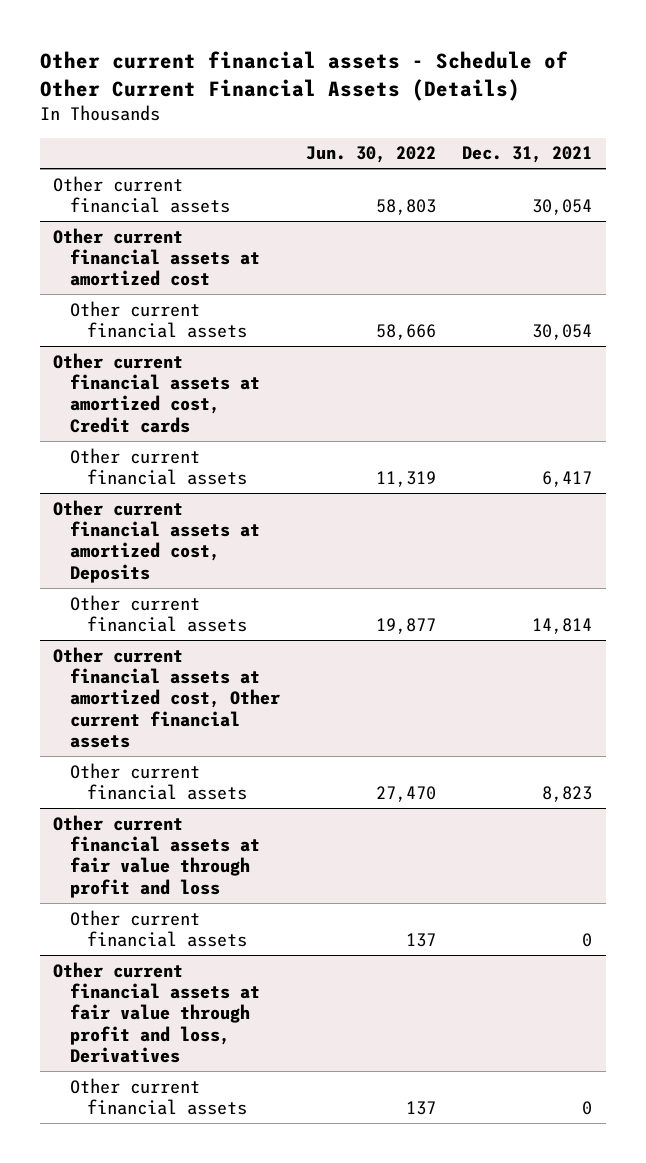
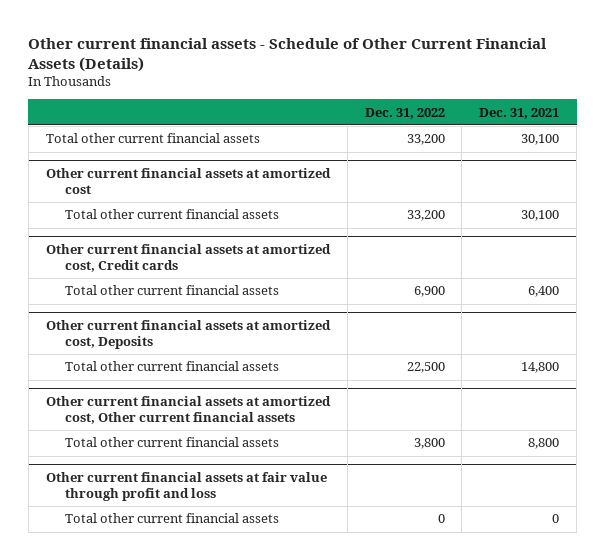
- | Jun. 30, 2022 | Dec. 31, 2021
+ | Dec. 31, 2022 | Dec. 31, 2021
- Other current financial assets | 58,803 | 30,054
+ Total other current financial assets | 33,200 | 30,100
@ Other current financial assets at amortized cost
- Other current financial assets | 58,666 | 30,054
+ Total other current financial assets | 33,200 | 30,100
@ Other current financial assets at amortized cost, Credit cards
- Other current financial assets | 11,319 | 6,417
+ Total other current financial assets | 6,900 | 6,400
@ Other current financial assets at amortized cost, Deposits
- Other current financial assets | 19,877 | 14,814
+ Total other current financial assets | 22,500 | 14,800
@ Other current financial assets at amortized cost, Other current financial assets
- Other current financial assets | 27,470 | 8,823
+ Total other current financial assets | 3,800 | 8,800
@ Other current financial assets at fair value through profit and loss
- Other current financial assets | 137 | 0
- Other current financial assets at fair value through profit and loss, Derivatives
- Other current financial assets | 137 | 0
@ Other current financial assets at fair value through profit and loss
+ Total other current financial assets | 0 | 0

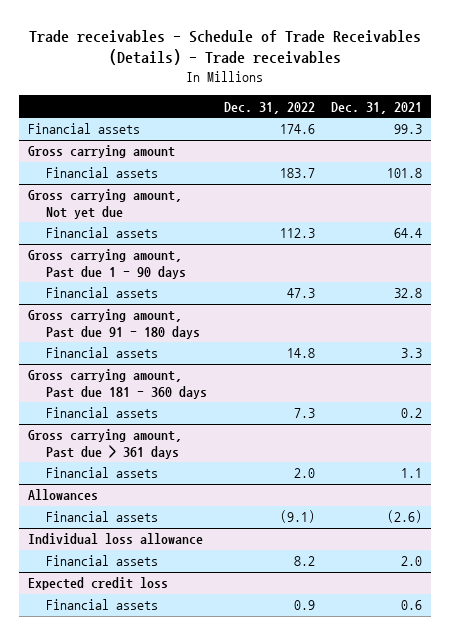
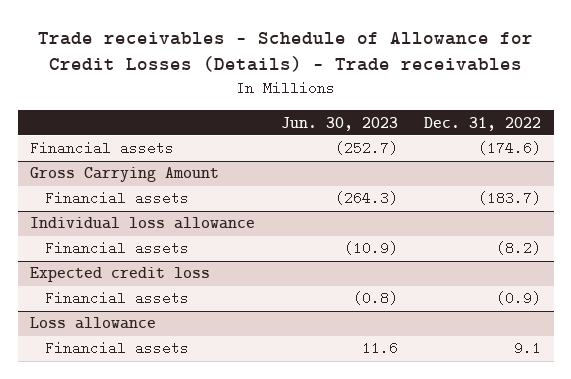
- Trade receivables - Schedule of Trade Receivables (Details) - Trade receivables
+ Trade receivables - Schedule of Allowance for Credit Losses (Details) - Trade receivables
- | Dec. 31, 2022 | Dec. 31, 2021
+ | Jun. 30, 2023 | Dec. 31, 2022
- Financial assets | 174.6 | 99.3
- Gross carrying amount
- Financial assets | 183.7 | 101.8
- Gross carrying amount, Not yet due
- Financial assets | 112.3 | 64.4
- Gross carrying amount, Past due 1 - 90 days
- Financial assets | 47.3 | 32.8
- Gross carrying amount, Past due 91 - 180 days
- Financial assets | 14.8 | 3.3
- Gross carrying amount, Past due 181 - 360 days
- Financial assets | 7.3 | 0.2
- Gross carrying amount, Past due > 361 days
- Financial assets | 2.0 | 1.1
- Allowances
- Financial assets | (9.1) | (2.6)
+ Financial assets | (252.7) | (174.6)
+ Gross Carrying Amount
+ Financial assets | (264.3) | (183.7)
@ Individual loss allowance
- Financial assets | 8.2 | 2.0
+ Financial assets | (10.9) | (8.2)
@ Expected credit loss
- Financial assets | 0.9 | 0.6
+ Financial assets | (0.8) | (0.9)
+ Loss allowance
+ Financial assets | 11.6 | 9.1

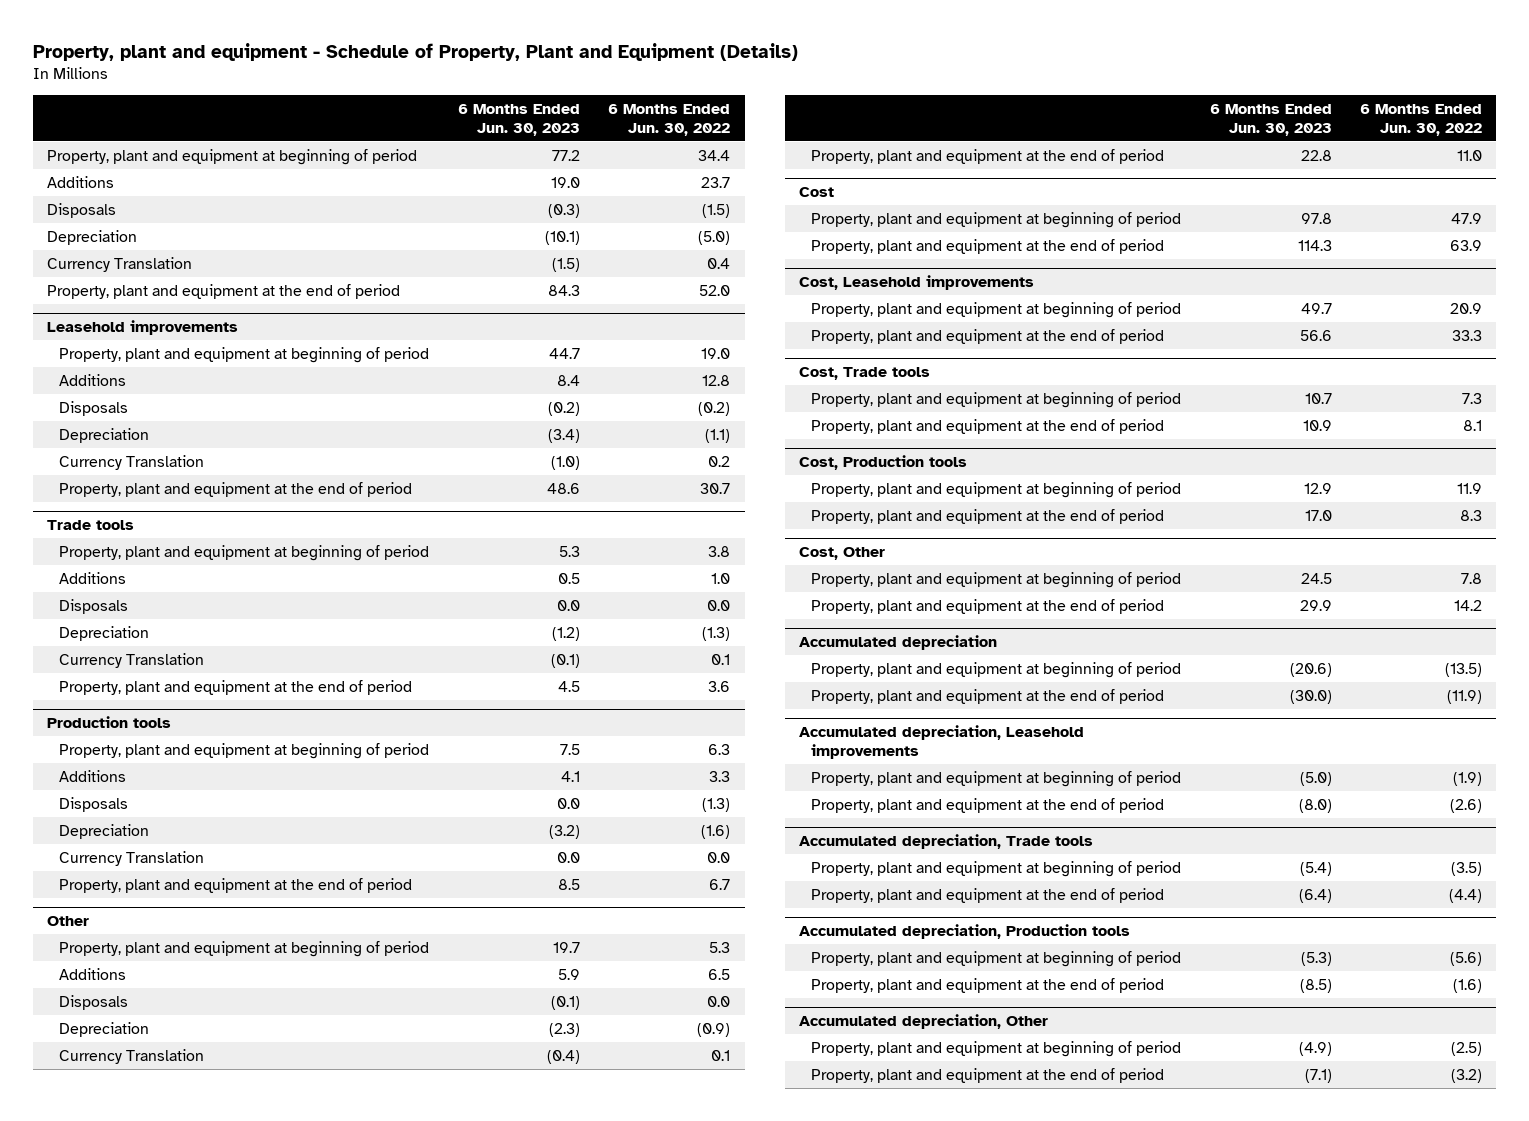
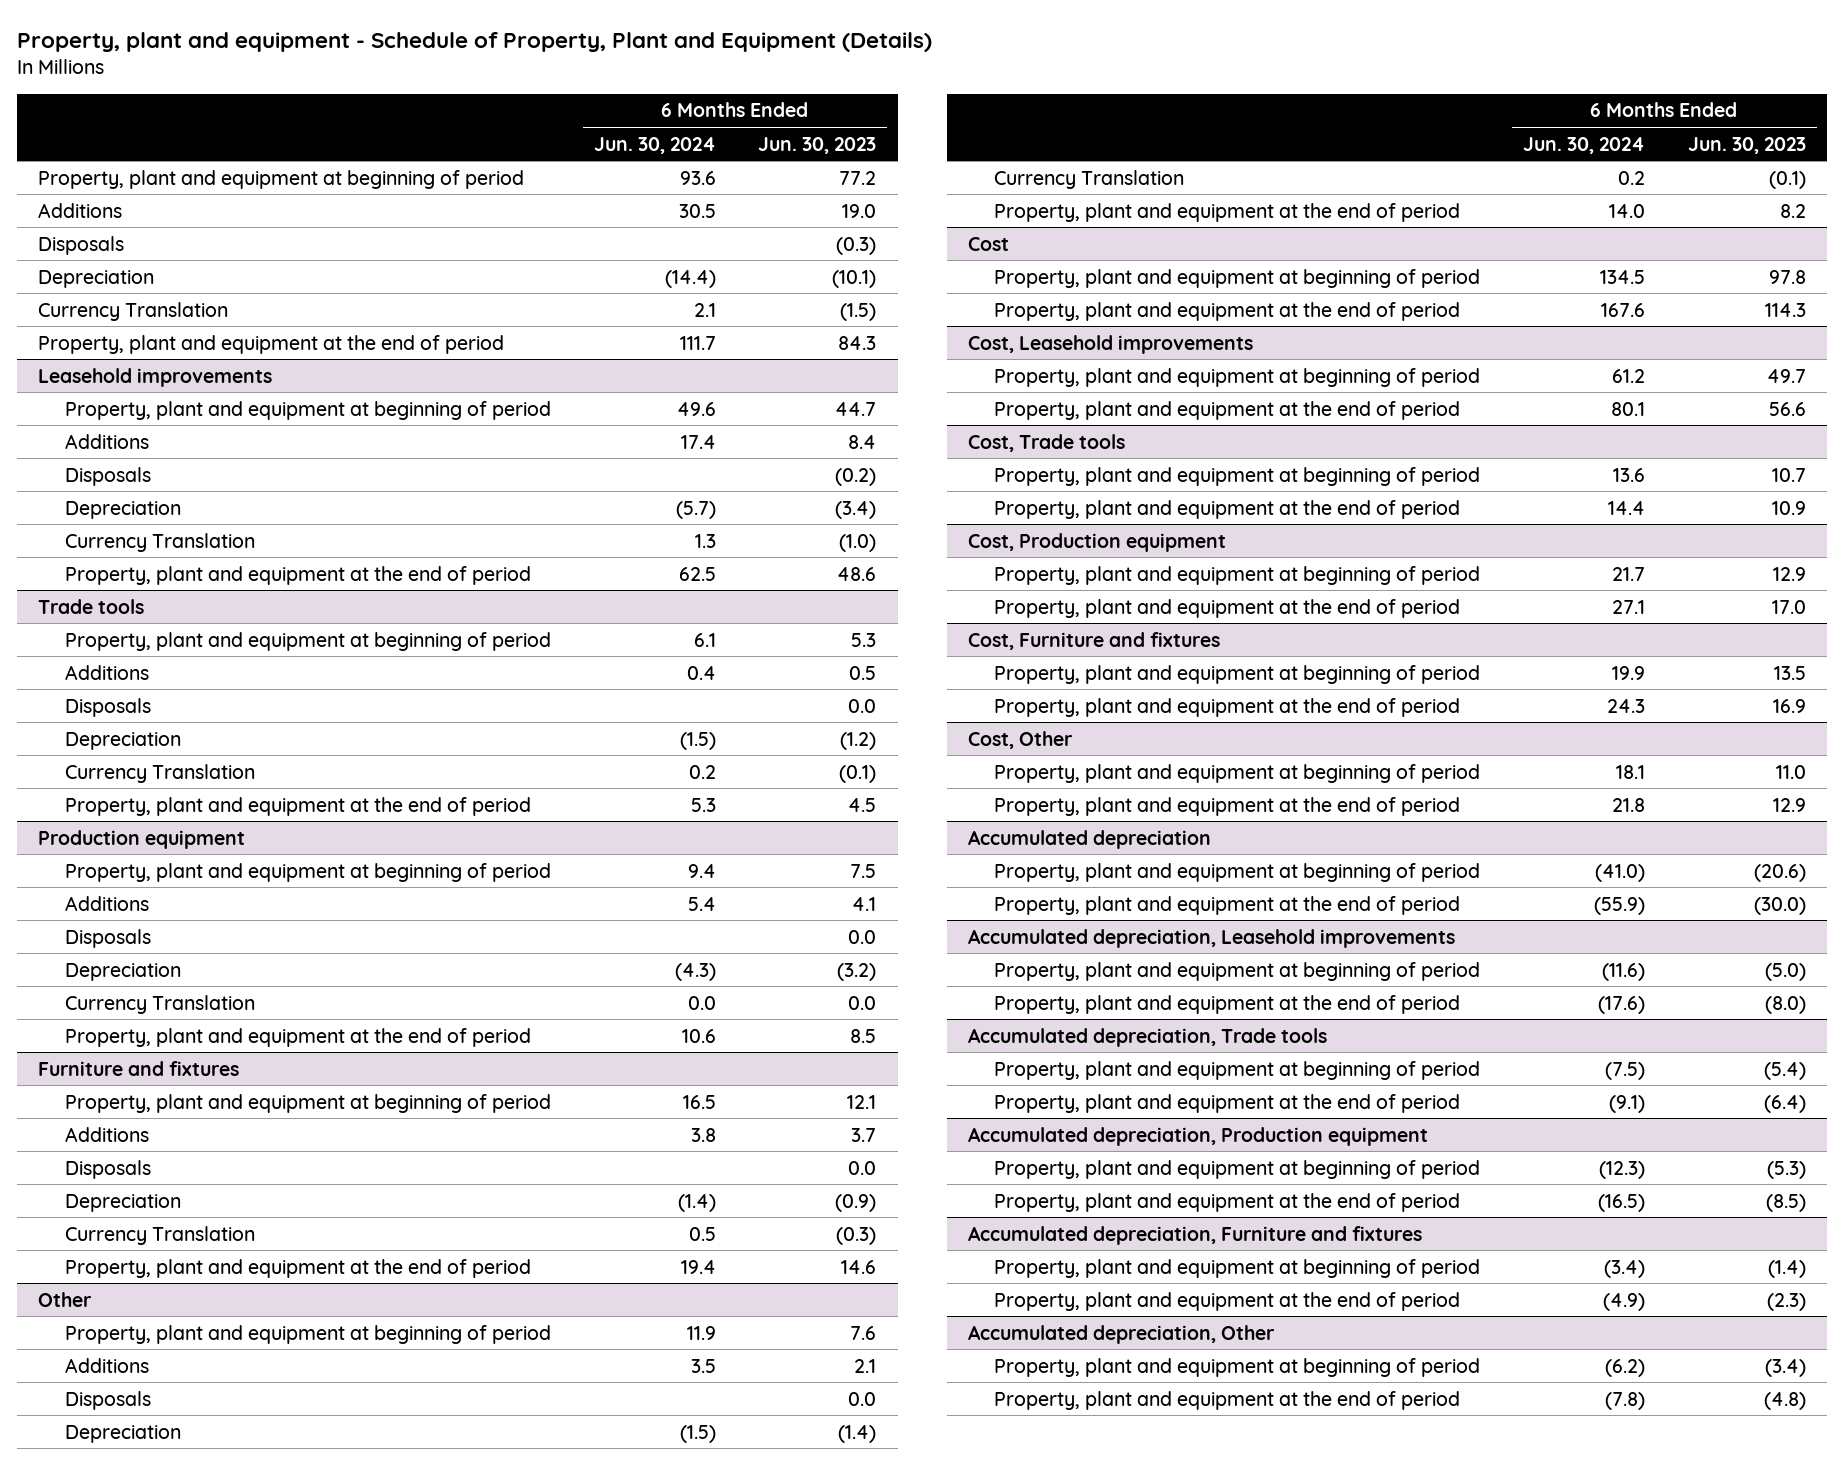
- | 6 Months Ended Jun. 30, 2023 | 6 Months Ended Jun. 30, 2022
+ | 6 Months Ended Jun. 30, 2024 | 6 Months Ended Jun. 30, 2023
- Production tools
+ Production equipment
+ Furniture and fixtures
+ Property, plant and equipment at beginning of period | 16.5 | 12.1
+ Additions | 3.8 | 3.7
+ Disposals | | 0.0
+ Depreciation | (1.4) | (0.9)
+ Currency Translation | 0.5 | (0.3)
+ Property, plant and equipment at the end of period | 19.4 | 14.6
@ Other
- Property, plant and equipment at beginning of period | 19.7 | 5.3
- Additions | 5.9 | 6.5
- Disposals | (0.1) | 0.0
- Depreciation | (2.3) | (0.9)
- Currency Translation | (0.4) | 0.1
- Property, plant and equipment at the end of period | 22.8 | 11.0
+ Property, plant and equipment at beginning of period | 11.9 | 7.6
+ Additions | 3.5 | 2.1
+ Disposals | | 0.0
+ Depreciation | (1.5) | (1.4)
+ Currency Translation | 0.2 | (0.1)
+ Property, plant and equipment at the end of period | 14.0 | 8.2
- Cost, Production tools
+ Cost, Production equipment
+ Cost, Furniture and fixtures
+ Property, plant and equipment at beginning of period | 19.9 | 13.5
+ Property, plant and equipment at the end of period | 24.3 | 16.9
@ Cost, Other
- Property, plant and equipment at beginning of period | 24.5 | 7.8
- Property, plant and equipment at the end of period | 29.9 | 14.2
+ Property, plant and equipment at beginning of period | 18.1 | 11.0
+ Property, plant and equipment at the end of period | 21.8 | 12.9
- Accumulated depreciation, Production tools
+ Accumulated depreciation, Production equipment
+ Accumulated depreciation, Furniture and fixtures
+ Property, plant and equipment at beginning of period | (3.4) | (1.4)
+ Property, plant and equipment at the end of period | (4.9) | (2.3)
@ Accumulated depreciation, Other
- Property, plant and equipment at beginning of period | (4.9) | (2.5)
- Property, plant and equipment at the end of period | (7.1) | (3.2)
+ Property, plant and equipment at beginning of period | (6.2) | (3.4)
+ Property, plant and equipment at the end of period | (7.8) | (4.8)

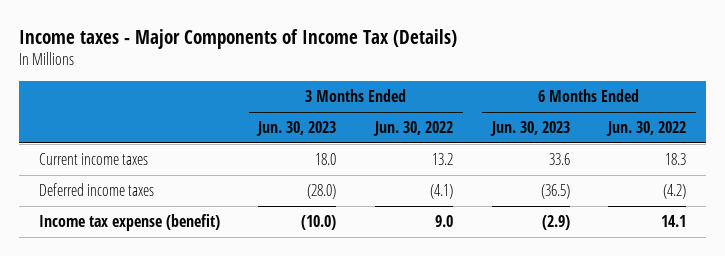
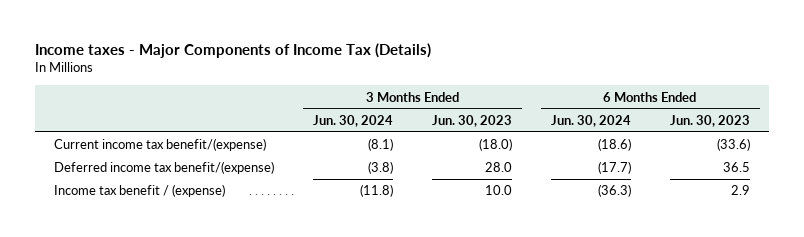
- | 3 Months Ended Jun. 30, 2023 | 3 Months Ended Jun. 30, 2022 | 6 Months Ended Jun. 30, 2023 | 6 Months Ended Jun. 30, 2022
+ | 3 Months Ended Jun. 30, 2024 | 3 Months Ended Jun. 30, 2023 | 6 Months Ended Jun. 30, 2024 | 6 Months Ended Jun. 30, 2023
- Current income taxes | 18.0 | 13.2 | 33.6 | 18.3
- Deferred income taxes | (28.0) | (4.1) | (36.5) | (4.2)
- Income tax expense (benefit) | (10.0) | 9.0 | (2.9) | 14.1
+ Current income tax benefit/(expense) | (8.1) | (18.0) | (18.6) | (33.6)
+ Deferred income tax benefit/(expense) | (3.8) | 28.0 | (17.7) | 36.5
+ Income tax benefit / (expense) | (11.8) | 10.0 | (36.3) | 2.9

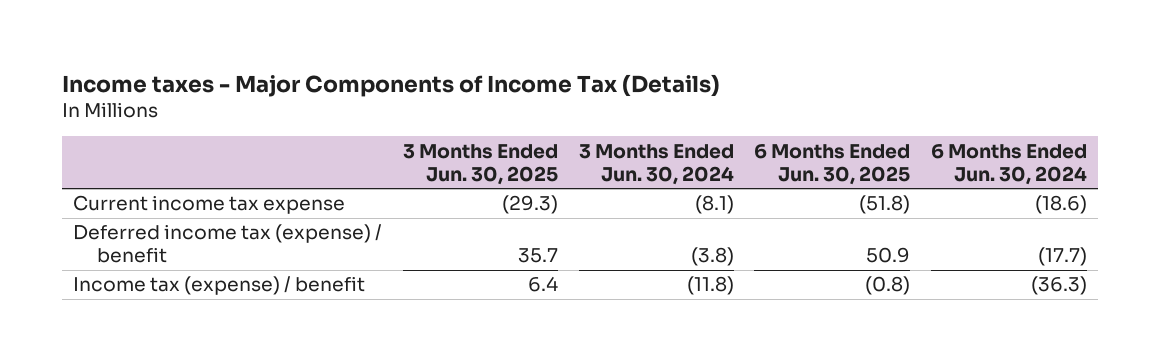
- | 3 Months Ended Jun. 30, 2024 | 3 Months Ended Jun. 30, 2023 | 6 Months Ended Jun. 30, 2024 | 6 Months Ended Jun. 30, 2023
+ | 3 Months Ended Jun. 30, 2025 | 3 Months Ended Jun. 30, 2024 | 6 Months Ended Jun. 30, 2025 | 6 Months Ended Jun. 30, 2024
- Current income tax benefit/(expense) | (8.1) | (18.0) | (18.6) | (33.6)
- Deferred income tax benefit/(expense) | (3.8) | 28.0 | (17.7) | 36.5
- Income tax benefit / (expense) | (11.8) | 10.0 | (36.3) | 2.9
+ Current income tax expense | (29.3) | (8.1) | (51.8) | (18.6)
+ Deferred income tax (expense) / benefit | 35.7 | (3.8) | 50.9 | (17.7)
+ Income tax (expense) / benefit | 6.4 | (11.8) | (0.8) | (36.3)

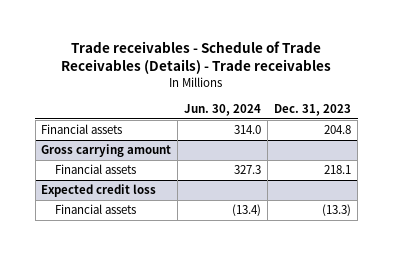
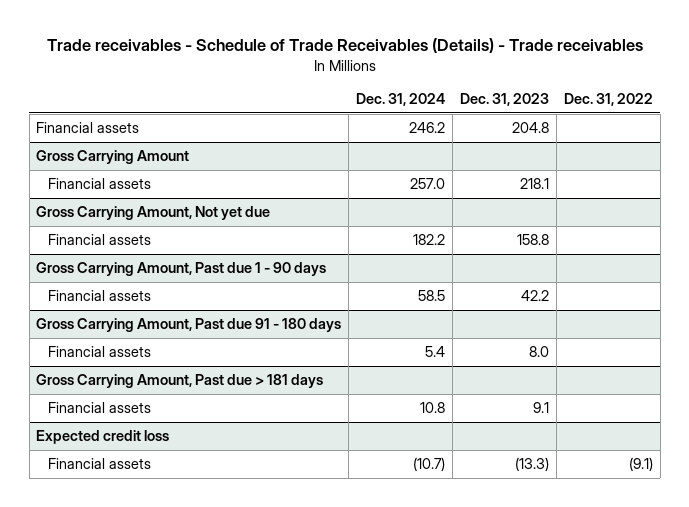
- | Jun. 30, 2024 | Dec. 31, 2023
+ | Dec. 31, 2024 | Dec. 31, 2023 | Dec. 31, 2022
- Gross carrying amount
+ Gross Carrying Amount
+ Gross Carrying Amount, Not yet due
+ Financial assets | 182.2 | 158.8 |
+ Gross Carrying Amount, Past due 1 - 90 days
+ Financial assets | 58.5 | 42.2 |
+ Gross Carrying Amount, Past due 91 - 180 days
+ Financial assets | 5.4 | 8.0 |
+ Gross Carrying Amount, Past due > 181 days
+ Financial assets | 10.8 | 9.1 |

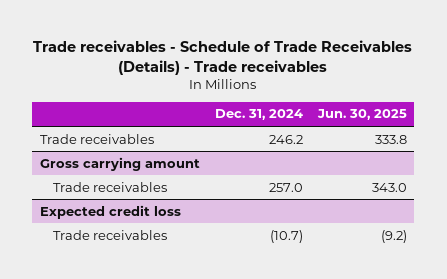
- | Dec. 31, 2024 | Dec. 31, 2023 | Dec. 31, 2022
+ | Dec. 31, 2024 | Jun. 30, 2025
- Financial assets | 246.2 | 204.8 |
- Gross Carrying Amount
- Financial assets | 257.0 | 218.1 |
- Gross Carrying Amount, Not yet due
- Financial assets | 182.2 | 158.8 |
- Gross Carrying Amount, Past due 1 - 90 days
- Financial assets | 58.5 | 42.2 |
- Gross Carrying Amount, Past due 91 - 180 days
- Financial assets | 5.4 | 8.0 |
- Gross Carrying Amount, Past due > 181 days
- Financial assets | 10.8 | 9.1 |
+ Trade receivables | 246.2 | 333.8
+ Gross carrying amount
+ Trade receivables | 257.0 | 343.0
@ Expected credit loss
- Financial assets | (10.7) | (13.3) | (9.1)
+ Trade receivables | (10.7) | (9.2)

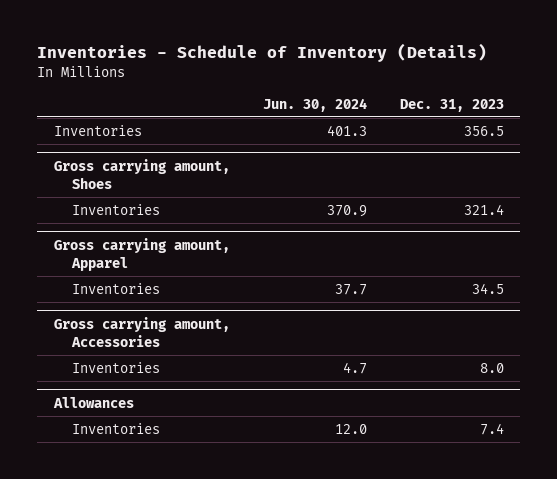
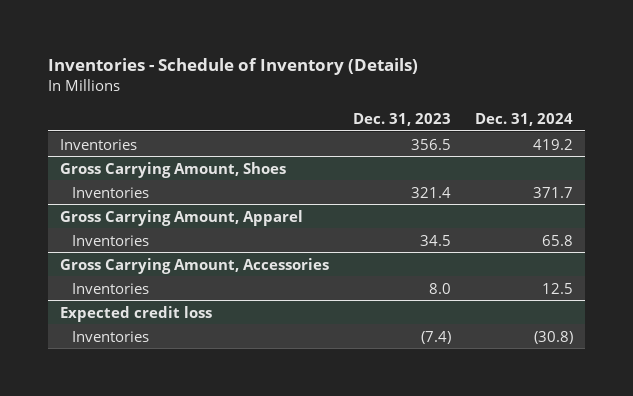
- | Jun. 30, 2024 | Dec. 31, 2023
+ | Dec. 31, 2023 | Dec. 31, 2024
- Gross carrying amount, Shoes
+ Gross Carrying Amount, Shoes
- Gross carrying amount, Apparel
+ Gross Carrying Amount, Apparel
- Gross carrying amount, Accessories
+ Gross Carrying Amount, Accessories
- Allowances
- Inventories | 12.0 | 7.4
+ Expected credit loss
+ Inventories | (7.4) | (30.8)

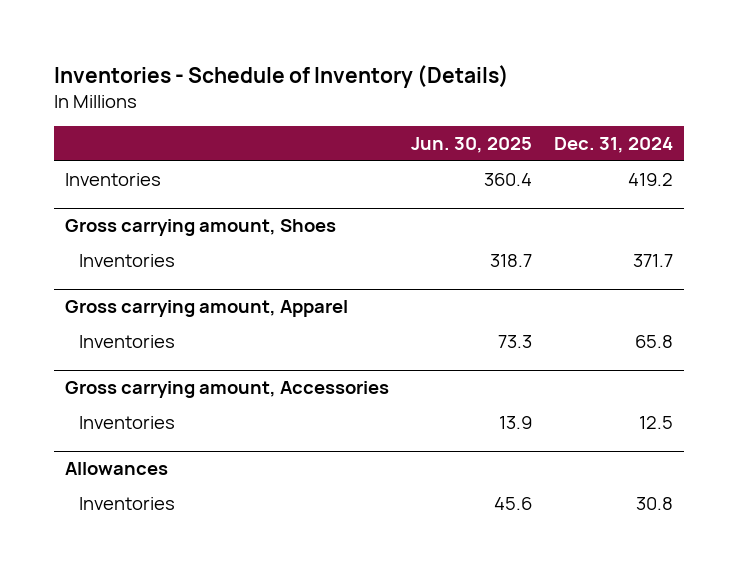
- | Dec. 31, 2023 | Dec. 31, 2024
+ | Jun. 30, 2025 | Dec. 31, 2024
- Gross Carrying Amount, Shoes
+ Gross carrying amount, Shoes
- Gross Carrying Amount, Apparel
+ Gross carrying amount, Apparel
- Gross Carrying Amount, Accessories
+ Gross carrying amount, Accessories
- Expected credit loss
- Inventories | (7.4) | (30.8)
+ Allowances
+ Inventories | 45.6 | 30.8

